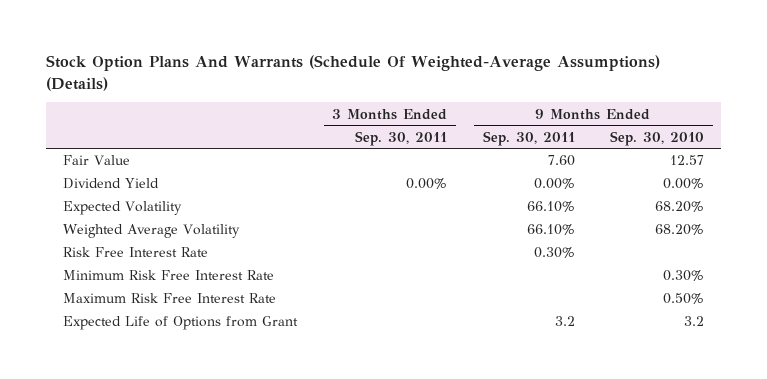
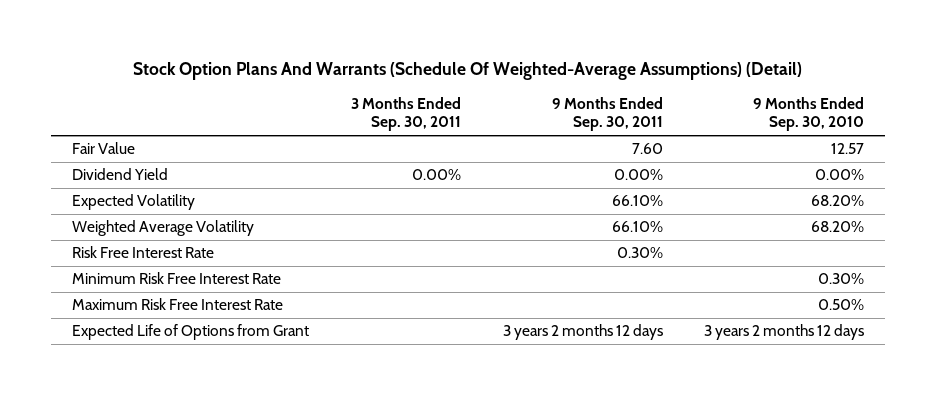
- Stock Option Plans And Warrants (Schedule Of Weighted-Average Assumptions) (Details)
+ Stock Option Plans And Warrants (Schedule Of Weighted-Average Assumptions) (Detail)
- Expected Life of Options from Grant | | 3.2 | 3.2
+ Expected Life of Options from Grant | | 3 years 2 months 12 days | 3 years 2 months 12 days

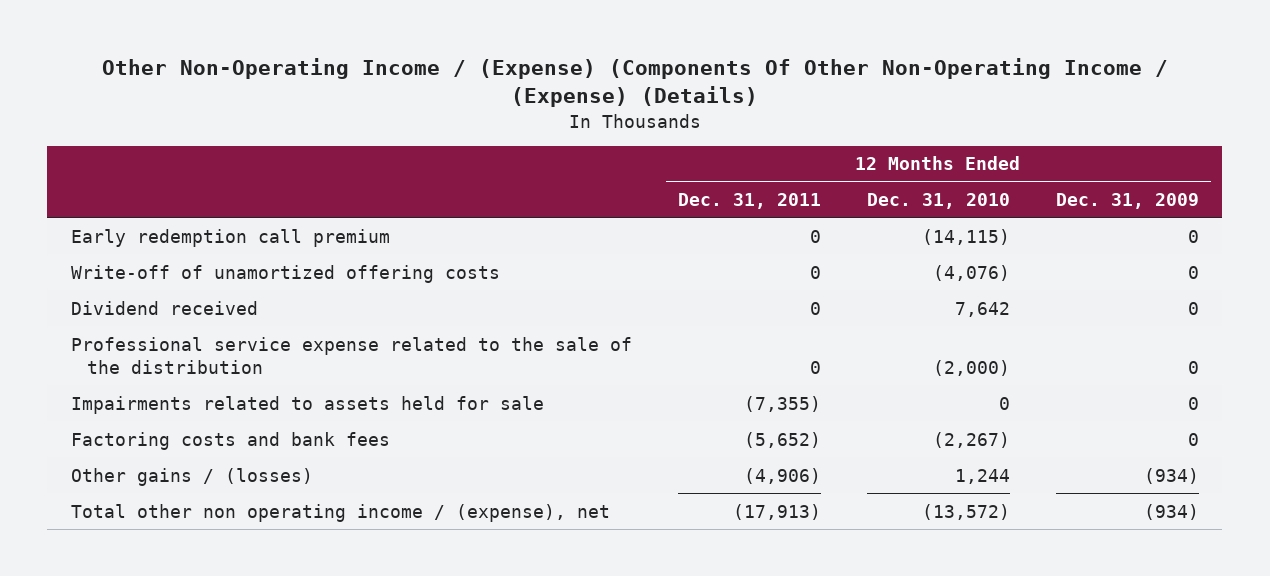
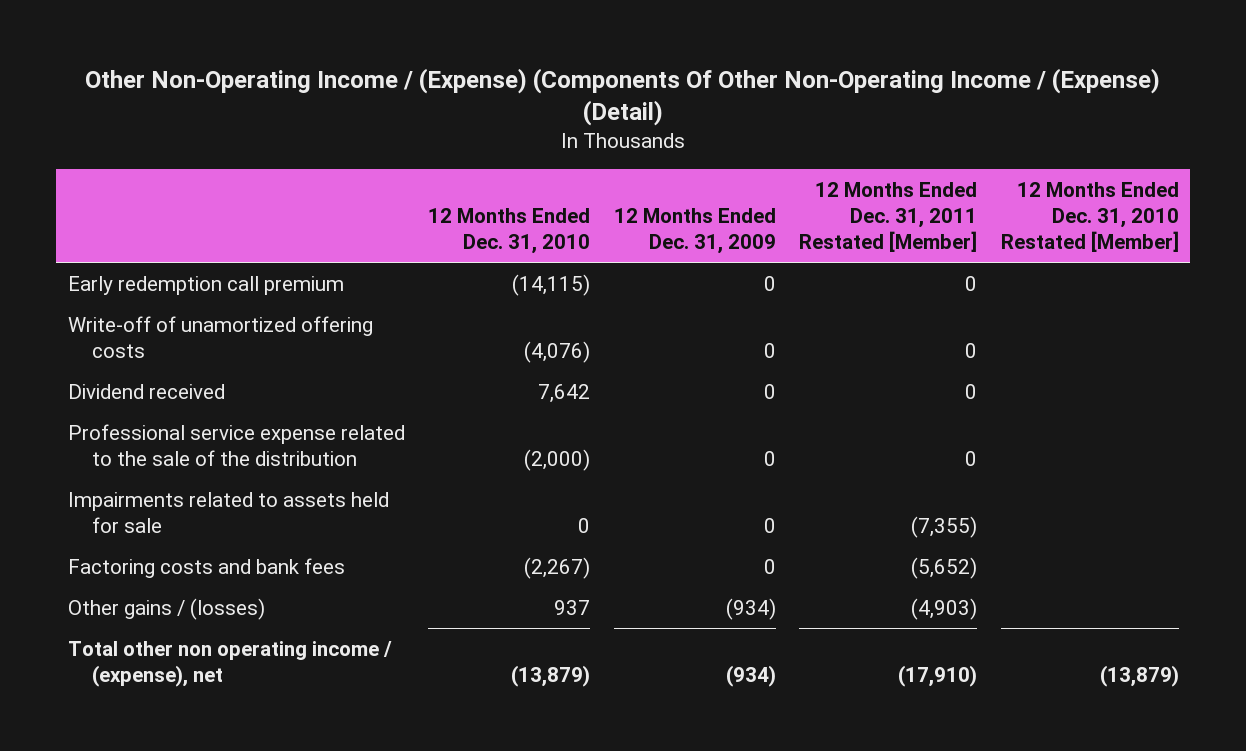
- Other Non-Operating Income / (Expense) (Components Of Other Non-Operating Income / (Expense) (Details)
+ Other Non-Operating Income / (Expense) (Components Of Other Non-Operating Income / (Expense) (Detail)
- | 12 Months Ended Dec. 31, 2011 | 12 Months Ended Dec. 31, 2010 | 12 Months Ended Dec. 31, 2009
+ | 12 Months Ended Dec. 31, 2010 | 12 Months Ended Dec. 31, 2009 | 12 Months Ended Dec. 31, 2011 Restated [Member] | 12 Months Ended Dec. 31, 2010 Restated [Member]
- Other gains / (losses) | (4,906) | 1,244 | (934)
- Total other non operating income / (expense), net | (17,913) | (13,572) | (934)
+ Other gains / (losses) | 937 | (934) | (4,903) |
+ Total other non operating income / (expense), net | (13,879) | (934) | (17,910) | (13,879)

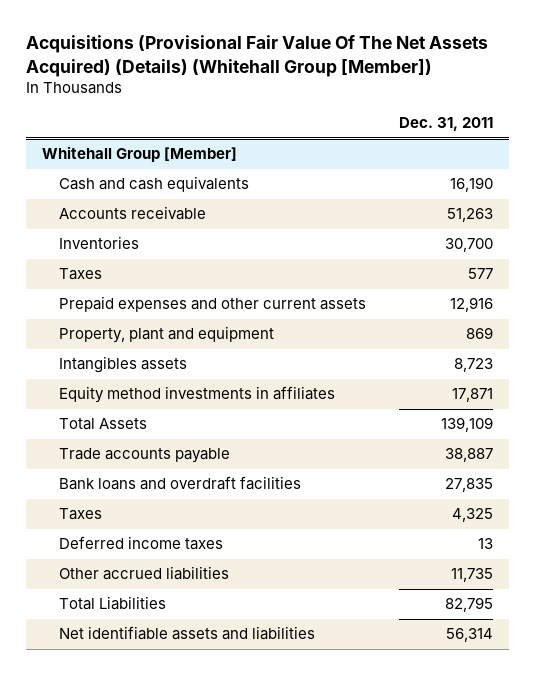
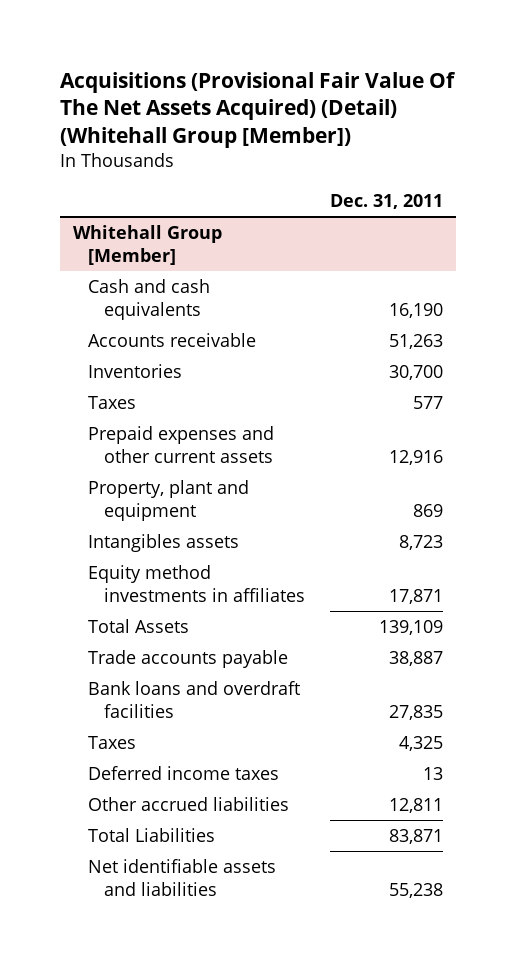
- Acquisitions (Provisional Fair Value Of The Net Assets Acquired) (Details) (Whitehall Group [Member])
+ Acquisitions (Provisional Fair Value Of The Net Assets Acquired) (Detail) (Whitehall Group [Member])
@ Whitehall Group [Member]
- Other accrued liabilities | 11,735
- Total Liabilities | 82,795
- Net identifiable assets and liabilities | 56,314
+ Other accrued liabilities | 12,811
+ Total Liabilities | 83,871
+ Net identifiable assets and liabilities | 55,238

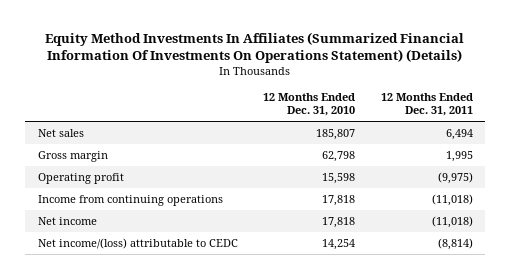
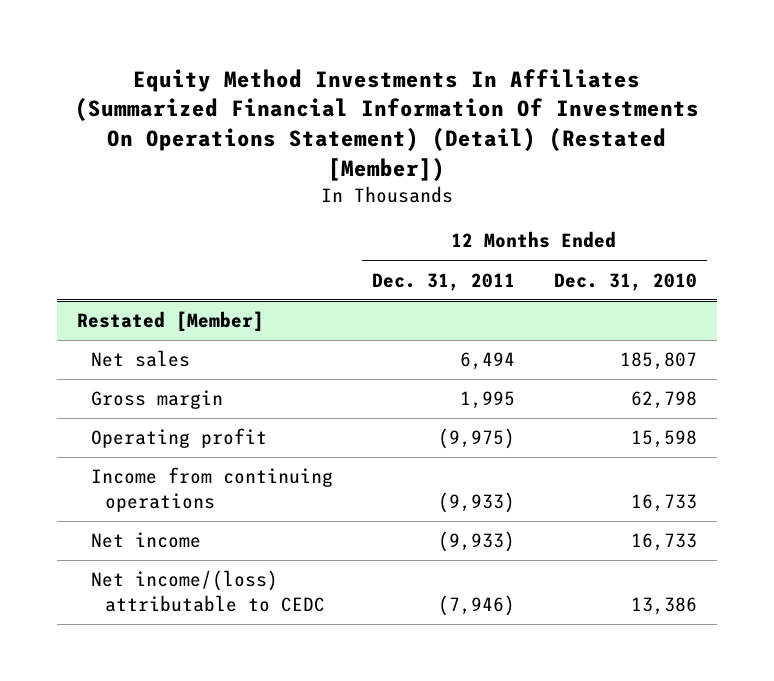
- Equity Method Investments In Affiliates (Summarized Financial Information Of Investments On Operations Statement) (Details)
+ Equity Method Investments In Affiliates (Summarized Financial Information Of Investments On Operations Statement) (Detail) (Restated [Member])
- | 12 Months Ended Dec. 31, 2010 | 12 Months Ended Dec. 31, 2011
+ | 12 Months Ended Dec. 31, 2011 | 12 Months Ended Dec. 31, 2010
+ Restated [Member]
- Income from continuing operations | 17,818 | (11,018)
- Net income | 17,818 | (11,018)
- Net income/(loss) attributable to CEDC | 14,254 | (8,814)
+ Income from continuing operations | (9,933) | 16,733
+ Net income | (9,933) | 16,733
+ Net income/(loss) attributable to CEDC | (7,946) | 13,386

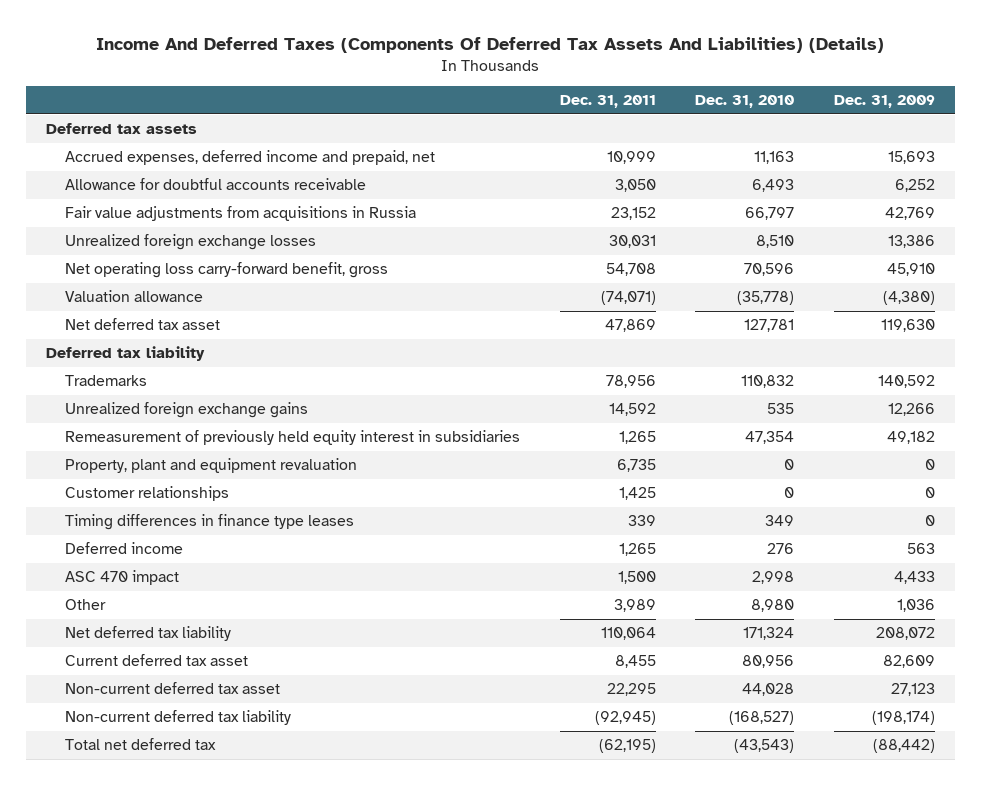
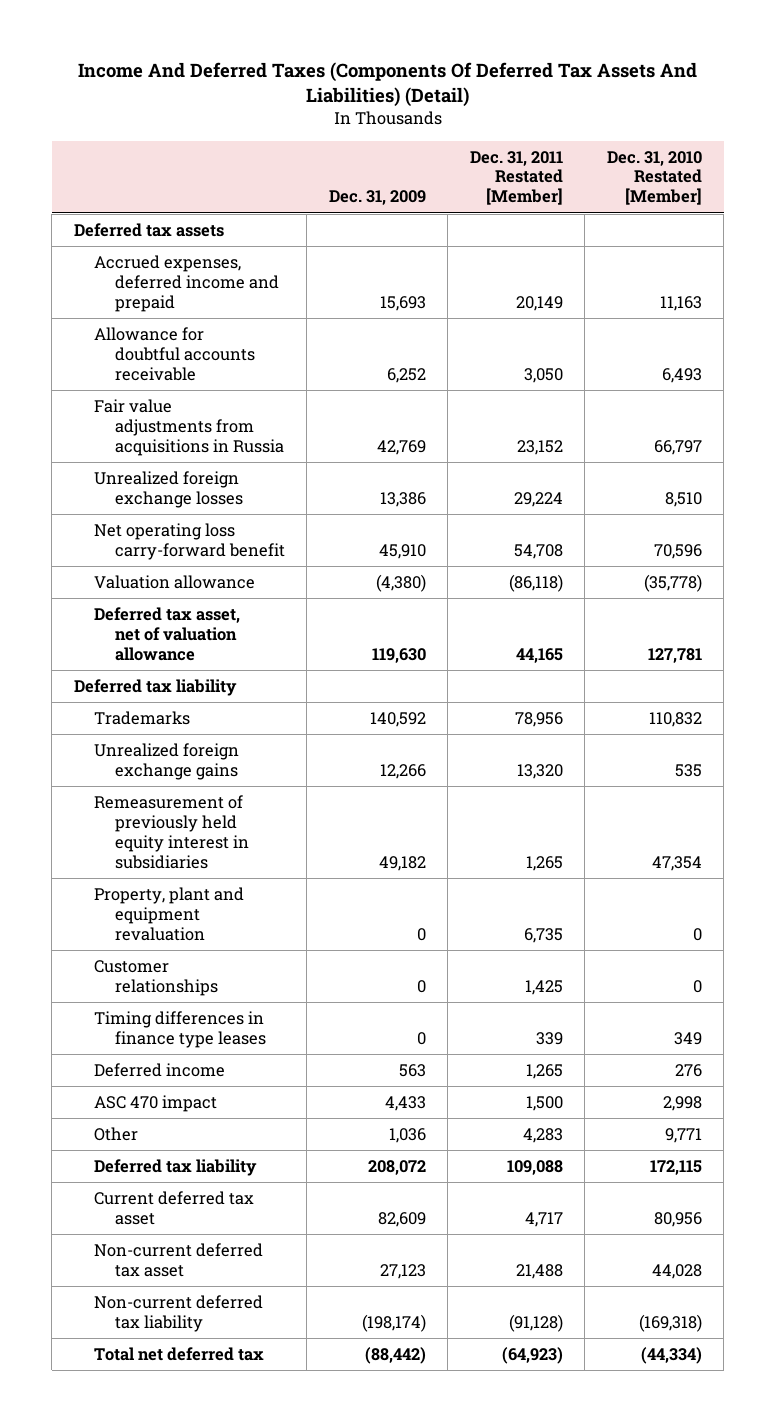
- Income And Deferred Taxes (Components Of Deferred Tax Assets And Liabilities) (Details)
+ Income And Deferred Taxes (Components Of Deferred Tax Assets And Liabilities) (Detail)
- | Dec. 31, 2011 | Dec. 31, 2010 | Dec. 31, 2009
+ | Dec. 31, 2009 | Dec. 31, 2011 Restated [Member] | Dec. 31, 2010 Restated [Member]
- Accrued expenses, deferred income and prepaid, net | 10,999 | 11,163 | 15,693
+ Accrued expenses, deferred income and prepaid | 15,693 | 20,149 | 11,163
- Net operating loss carry-forward benefit, gross | 54,708 | 70,596 | 45,910
+ Net operating loss carry-forward benefit | 45,910 | 54,708 | 70,596
- Net deferred tax asset | 47,869 | 127,781 | 119,630
+ Deferred tax asset, net of valuation allowance | 119,630 | 44,165 | 127,781
- Net deferred tax liability | 110,064 | 171,324 | 208,072
+ Deferred tax liability | 208,072 | 109,088 | 172,115

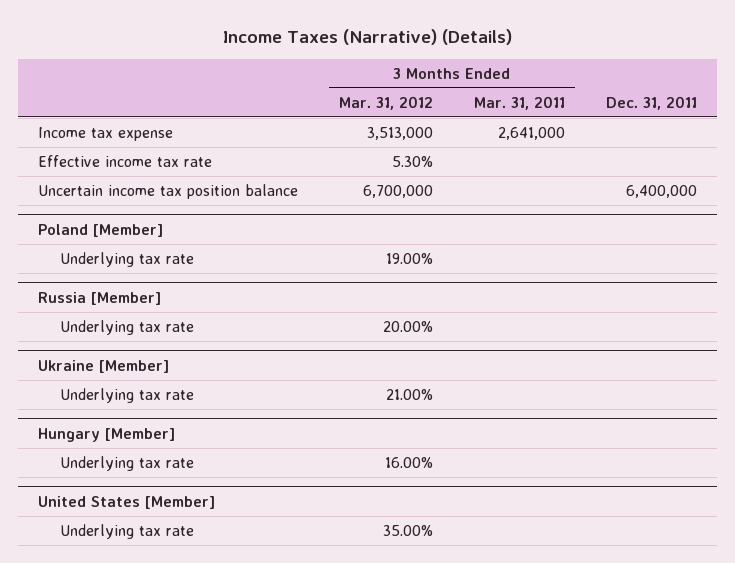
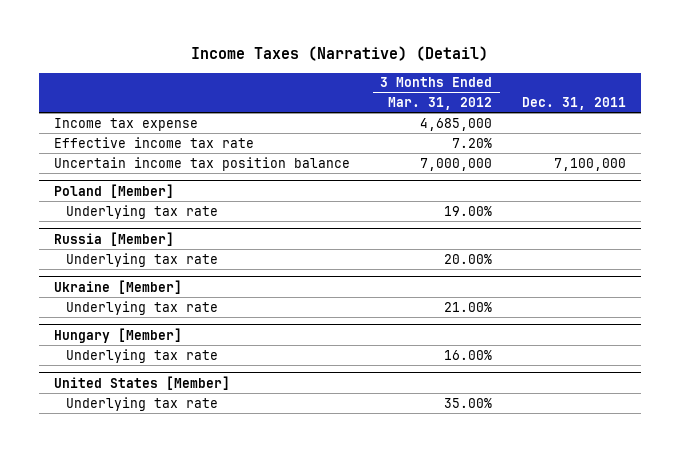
- Income Taxes (Narrative) (Details)
+ Income Taxes (Narrative) (Detail)
- | 3 Months Ended Mar. 31, 2012 | 3 Months Ended Mar. 31, 2011 | Dec. 31, 2011
+ | 3 Months Ended Mar. 31, 2012 | Dec. 31, 2011
- Income tax expense | 3,513,000 | 2,641,000 |
- Effective income tax rate | 5.30% | |
- Uncertain income tax position balance | 6,700,000 | | 6,400,000
+ Income tax expense | 4,685,000 |
+ Effective income tax rate | 7.20% |
+ Uncertain income tax position balance | 7,000,000 | 7,100,000

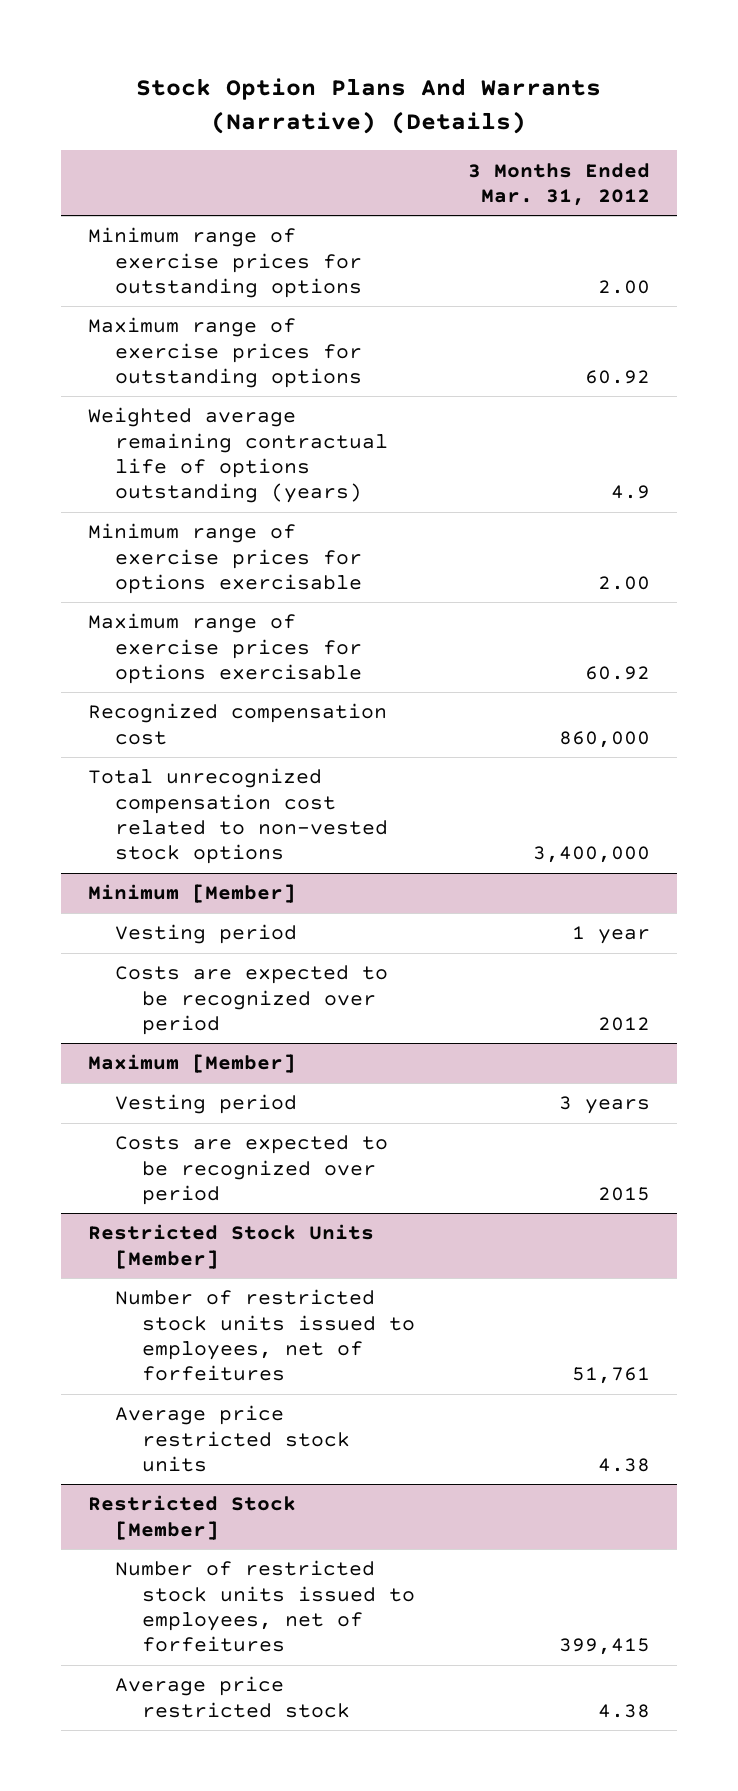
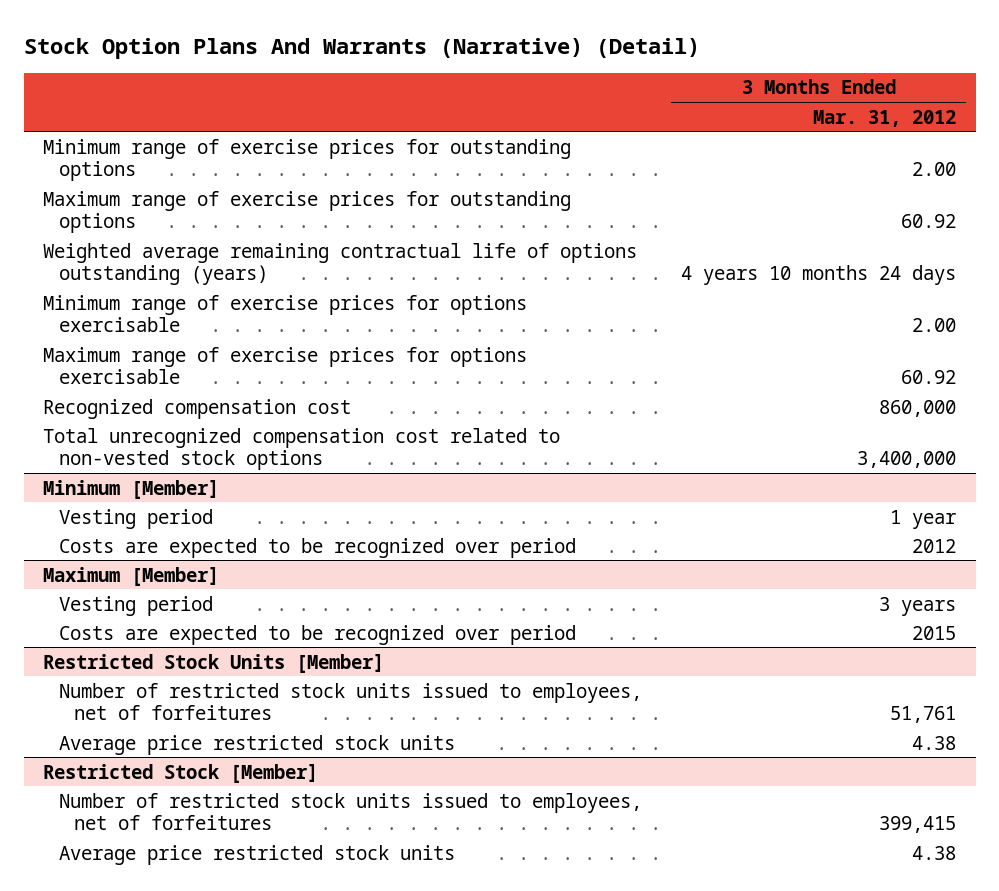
- Stock Option Plans And Warrants (Narrative) (Details)
+ Stock Option Plans And Warrants (Narrative) (Detail)
- Weighted average remaining contractual life of options outstanding (years) | 4.9
+ Weighted average remaining contractual life of options outstanding (years) | 4 years 10 months 24 days
@ Restricted Stock [Member]
- Average price restricted stock | 4.38
+ Average price restricted stock units | 4.38

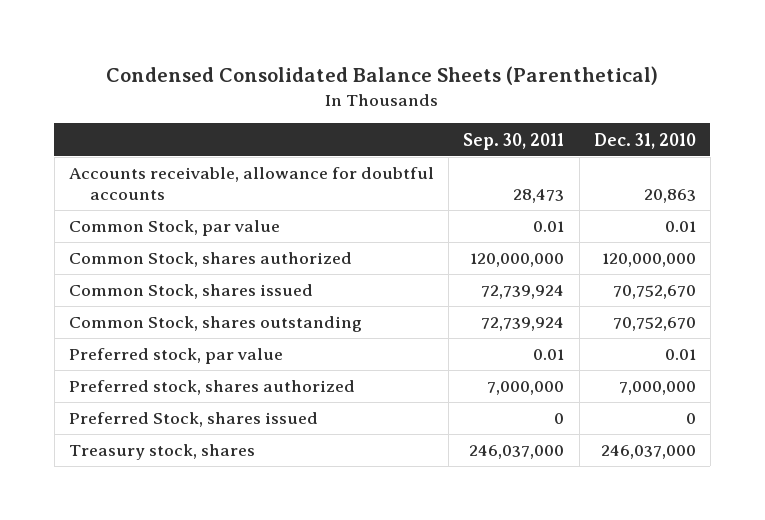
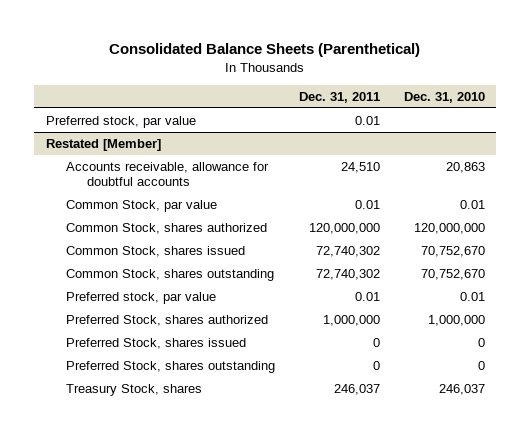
- Condensed Consolidated Balance Sheets (Parenthetical)
+ Consolidated Balance Sheets (Parenthetical)
- | Sep. 30, 2011 | Dec. 31, 2010
+ | Dec. 31, 2011 | Dec. 31, 2010
+ Preferred stock, par value | 0.01 |
+ Restated [Member]
- Preferred stock, shares authorized | 7,000,000 | 7,000,000
+ Preferred Stock, shares authorized | 1,000,000 | 1,000,000
- Treasury stock, shares | 246,037,000 | 246,037,000
+ Preferred Stock, shares outstanding | 0 | 0
+ Treasury Stock, shares | 246,037 | 246,037

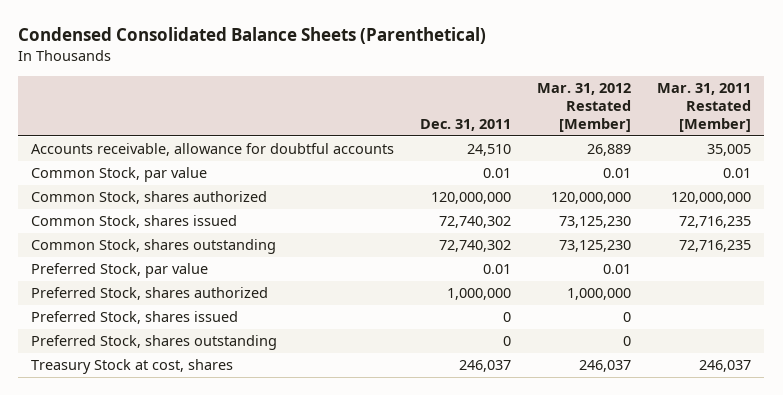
- Consolidated Balance Sheets (Parenthetical)
+ Condensed Consolidated Balance Sheets (Parenthetical)
- | Dec. 31, 2011 | Dec. 31, 2010
+ | Dec. 31, 2011 | Mar. 31, 2012 Restated [Member] | Mar. 31, 2011 Restated [Member]
- Preferred stock, par value | 0.01 |
- Restated [Member]
- Preferred stock, par value | 0.01 | 0.01
+ Preferred Stock, par value | 0.01 | 0.01 |
- Treasury Stock, shares | 246,037 | 246,037
+ Treasury Stock at cost, shares | 246,037 | 246,037 | 246,037

